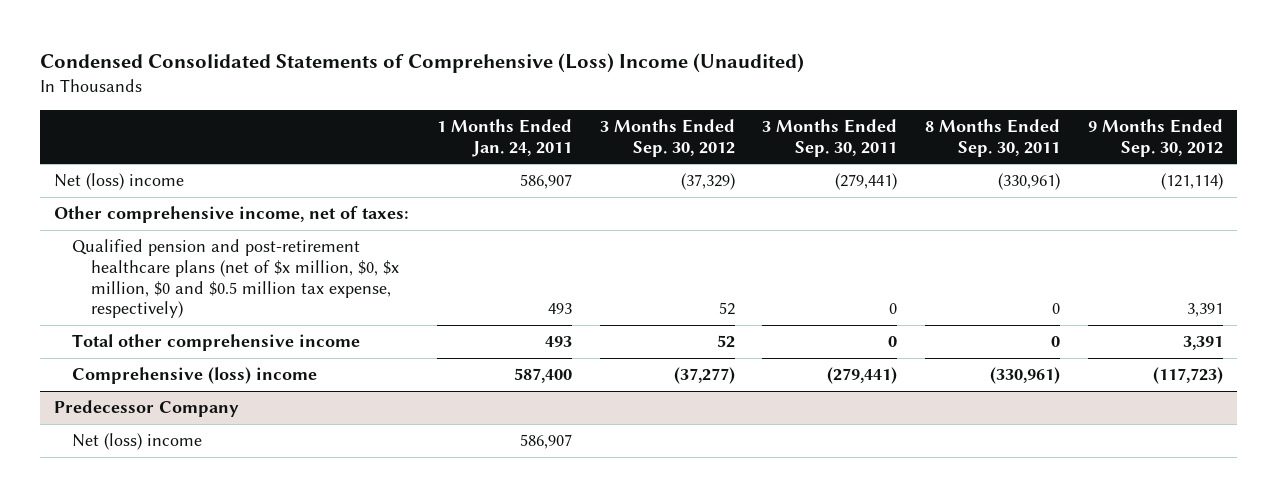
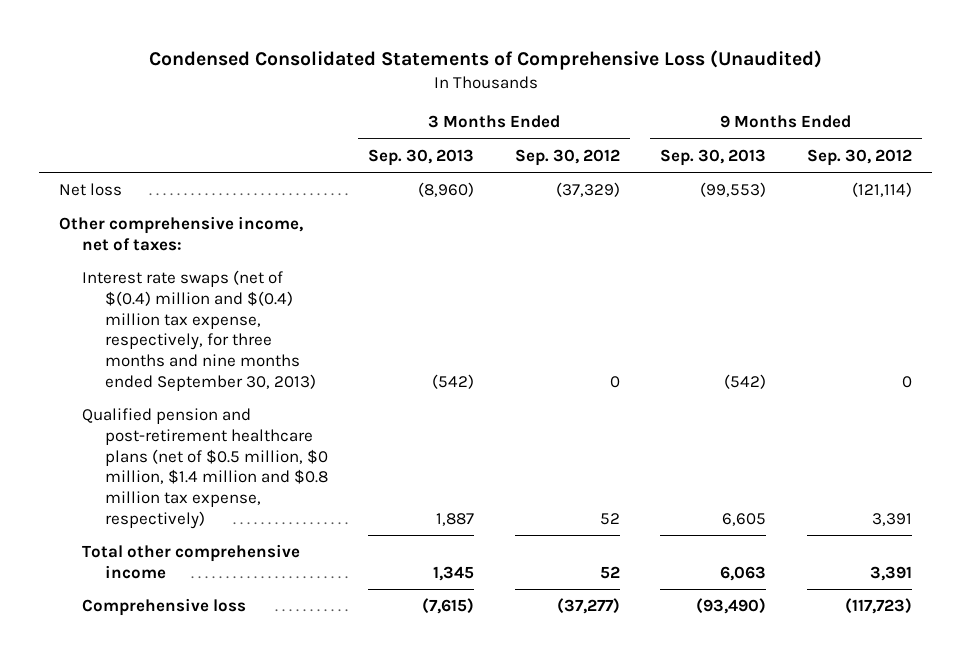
- Condensed Consolidated Statements of Comprehensive (Loss) Income (Unaudited)
+ Condensed Consolidated Statements of Comprehensive Loss (Unaudited)
- | 1 Months Ended Jan. 24, 2011 | 3 Months Ended Sep. 30, 2012 | 3 Months Ended Sep. 30, 2011 | 8 Months Ended Sep. 30, 2011 | 9 Months Ended Sep. 30, 2012
+ | 3 Months Ended Sep. 30, 2013 | 3 Months Ended Sep. 30, 2012 | 9 Months Ended Sep. 30, 2013 | 9 Months Ended Sep. 30, 2012
- Net (loss) income | 586,907 | (37,329) | (279,441) | (330,961) | (121,114)
+ Net loss | (8,960) | (37,329) | (99,553) | (121,114)
- Qualified pension and post-retirement healthcare plans (net of $x million, $0, $x million, $0 and $0.5 million tax expense, respectively) | 493 | 52 | 0 | 0 | 3,391
+ Interest rate swaps (net of $(0.4) million and $(0.4) million tax expense, respectively, for three months and nine months ended September 30, 2013) | (542) | 0 | (542) | 0
+ Qualified pension and post-retirement healthcare plans (net of $0.5 million, $0 million, $1.4 million and $0.8 million tax expense, respectively) | 1,887 | 52 | 6,605 | 3,391
- Comprehensive (loss) income | 587,400 | (37,277) | (279,441) | (330,961) | (117,723)
- Predecessor Company
- Net (loss) income | 586,907 | | | |
+ Comprehensive loss | (7,615) | (37,277) | (93,490) | (117,723)

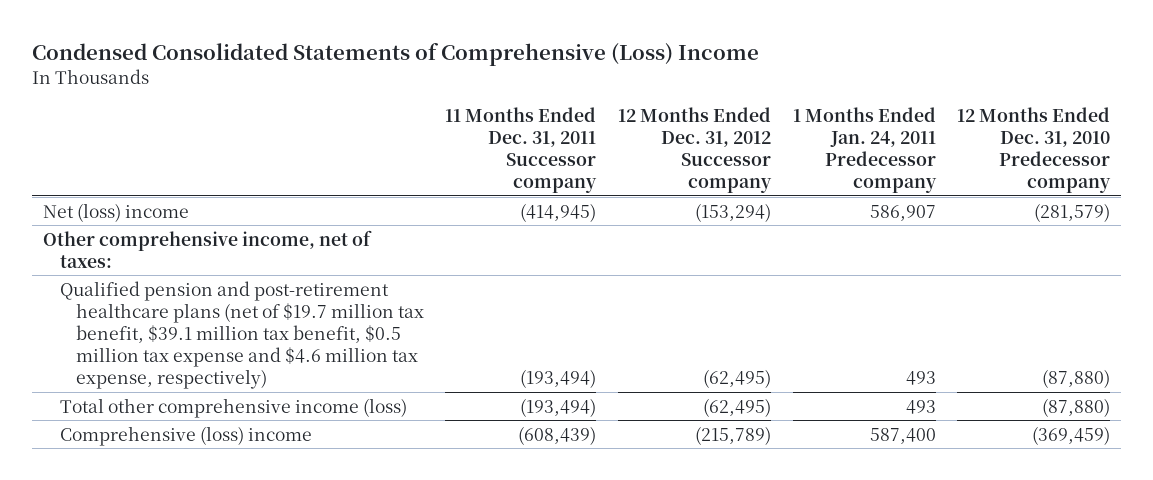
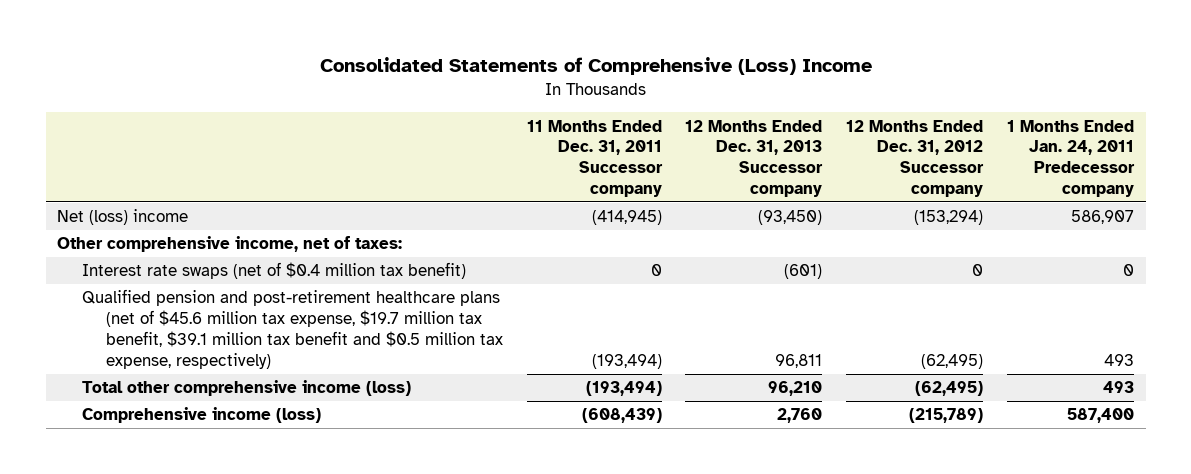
- Condensed Consolidated Statements of Comprehensive (Loss) Income
+ Consolidated Statements of Comprehensive (Loss) Income
- | 11 Months Ended Dec. 31, 2011 Successor company | 12 Months Ended Dec. 31, 2012 Successor company | 1 Months Ended Jan. 24, 2011 Predecessor company | 12 Months Ended Dec. 31, 2010 Predecessor company
+ | 11 Months Ended Dec. 31, 2011 Successor company | 12 Months Ended Dec. 31, 2013 Successor company | 12 Months Ended Dec. 31, 2012 Successor company | 1 Months Ended Jan. 24, 2011 Predecessor company
- Qualified pension and post-retirement healthcare plans (net of $19.7 million tax benefit, $39.1 million tax benefit, $0.5 million tax expense and $4.6 million tax expense, respectively) | (193,494) | (62,495) | 493 | (87,880)
+ Interest rate swaps (net of $0.4 million tax benefit) | 0 | (601) | 0 | 0
+ Qualified pension and post-retirement healthcare plans (net of $45.6 million tax expense, $19.7 million tax benefit, $39.1 million tax benefit and $0.5 million tax expense, respectively) | (193,494) | 96,811 | (62,495) | 493
- Comprehensive (loss) income | (608,439) | (215,789) | 587,400 | (369,459)
+ Comprehensive income (loss) | (608,439) | 2,760 | (215,789) | 587,400

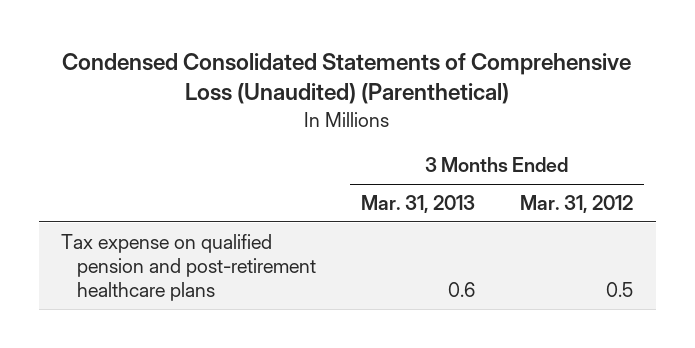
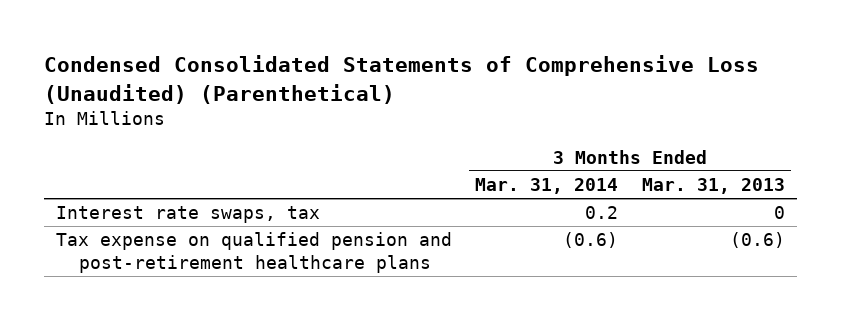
- | 3 Months Ended Mar. 31, 2013 | 3 Months Ended Mar. 31, 2012
+ | 3 Months Ended Mar. 31, 2014 | 3 Months Ended Mar. 31, 2013
- Tax expense on qualified pension and post-retirement healthcare plans | 0.6 | 0.5
+ Interest rate swaps, tax | 0.2 | 0
+ Tax expense on qualified pension and post-retirement healthcare plans | (0.6) | (0.6)

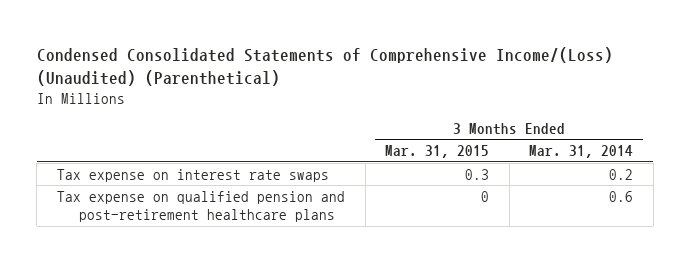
- Condensed Consolidated Statements of Comprehensive Loss (Unaudited) (Parenthetical)
+ Condensed Consolidated Statements of Comprehensive Income/(Loss) (Unaudited) (Parenthetical)
- | 3 Months Ended Mar. 31, 2014 | 3 Months Ended Mar. 31, 2013
+ | 3 Months Ended Mar. 31, 2015 | 3 Months Ended Mar. 31, 2014
- Interest rate swaps, tax | 0.2 | 0
- Tax expense on qualified pension and post-retirement healthcare plans | (0.6) | (0.6)
+ Tax expense on interest rate swaps | 0.3 | 0.2
+ Tax expense on qualified pension and post-retirement healthcare plans | 0 | 0.6

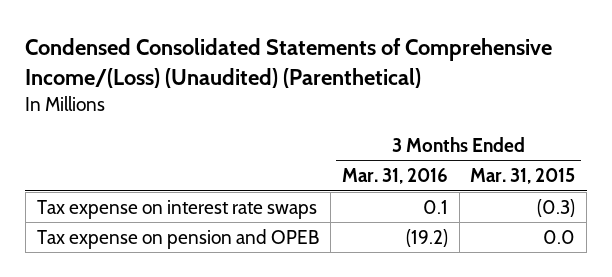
- | 3 Months Ended Mar. 31, 2015 | 3 Months Ended Mar. 31, 2014
+ | 3 Months Ended Mar. 31, 2016 | 3 Months Ended Mar. 31, 2015
- Tax expense on interest rate swaps | 0.3 | 0.2
- Tax expense on qualified pension and post-retirement healthcare plans | 0 | 0.6
+ Tax expense on interest rate swaps | 0.1 | (0.3)
+ Tax expense on pension and OPEB | (19.2) | 0.0

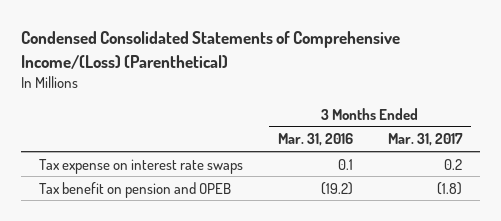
- Condensed Consolidated Statements of Comprehensive Income/(Loss) (Unaudited) (Parenthetical)
+ Condensed Consolidated Statements of Comprehensive Income/(Loss) (Parenthetical)
- | 3 Months Ended Mar. 31, 2016 | 3 Months Ended Mar. 31, 2015
+ | 3 Months Ended Mar. 31, 2016 | 3 Months Ended Mar. 31, 2017
- Tax expense on pension and OPEB | (19.2) | 0.0
+ Tax benefit on pension and OPEB | (19.2) | (1.8)

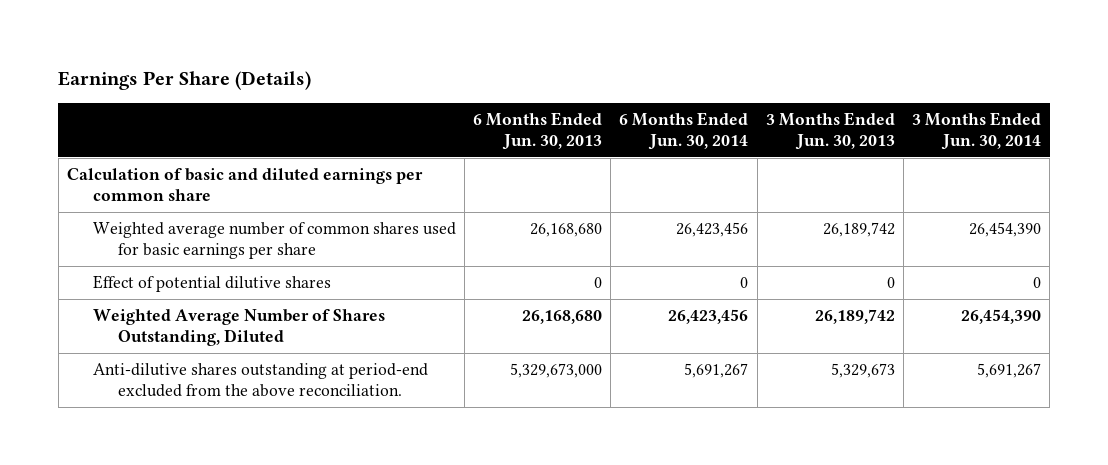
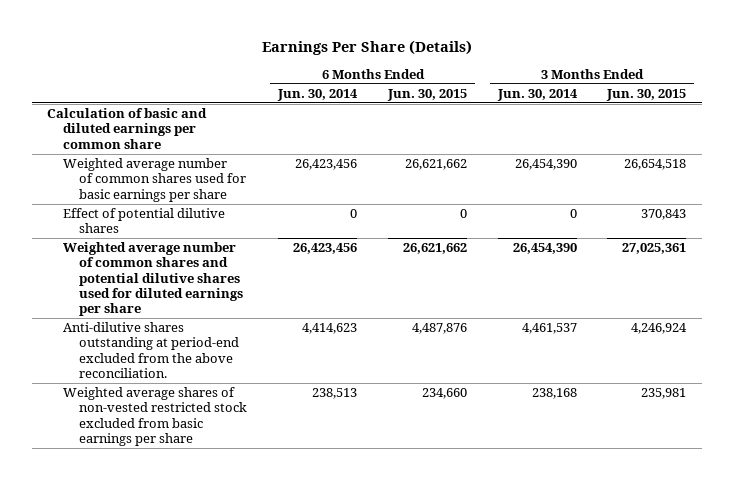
- | 6 Months Ended Jun. 30, 2013 | 6 Months Ended Jun. 30, 2014 | 3 Months Ended Jun. 30, 2013 | 3 Months Ended Jun. 30, 2014
+ | 6 Months Ended Jun. 30, 2014 | 6 Months Ended Jun. 30, 2015 | 3 Months Ended Jun. 30, 2014 | 3 Months Ended Jun. 30, 2015
- Weighted Average Number of Shares Outstanding, Diluted | 26,168,680 | 26,423,456 | 26,189,742 | 26,454,390
- Anti-dilutive shares outstanding at period-end excluded from the above reconciliation. | 5,329,673,000 | 5,691,267 | 5,329,673 | 5,691,267
+ Weighted average number of common shares and potential dilutive shares used for diluted earnings per share | 26,423,456 | 26,621,662 | 26,454,390 | 27,025,361
+ Anti-dilutive shares outstanding at period-end excluded from the above reconciliation. | 4,414,623 | 4,487,876 | 4,461,537 | 4,246,924
+ Weighted average shares of non-vested restricted stock excluded from basic earnings per share | 238,513 | 234,660 | 238,168 | 235,981

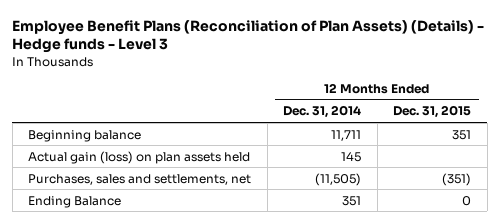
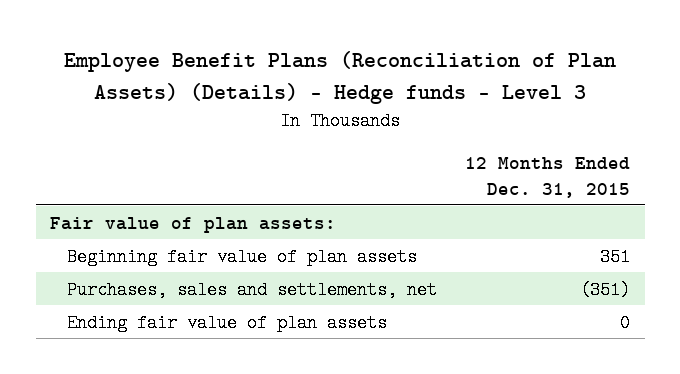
- | 12 Months Ended Dec. 31, 2014 | 12 Months Ended Dec. 31, 2015
+ | 12 Months Ended Dec. 31, 2015
- Beginning balance | 11,711 | 351
- Actual gain (loss) on plan assets held | 145 |
+ Fair value of plan assets:
+ Beginning fair value of plan assets | 351
- Ending Balance | 351 | 0
+ Ending fair value of plan assets | 0

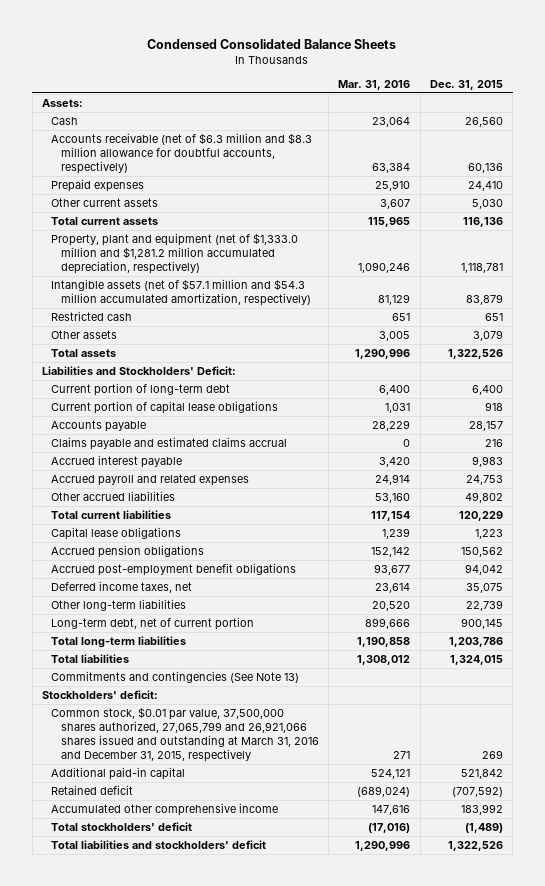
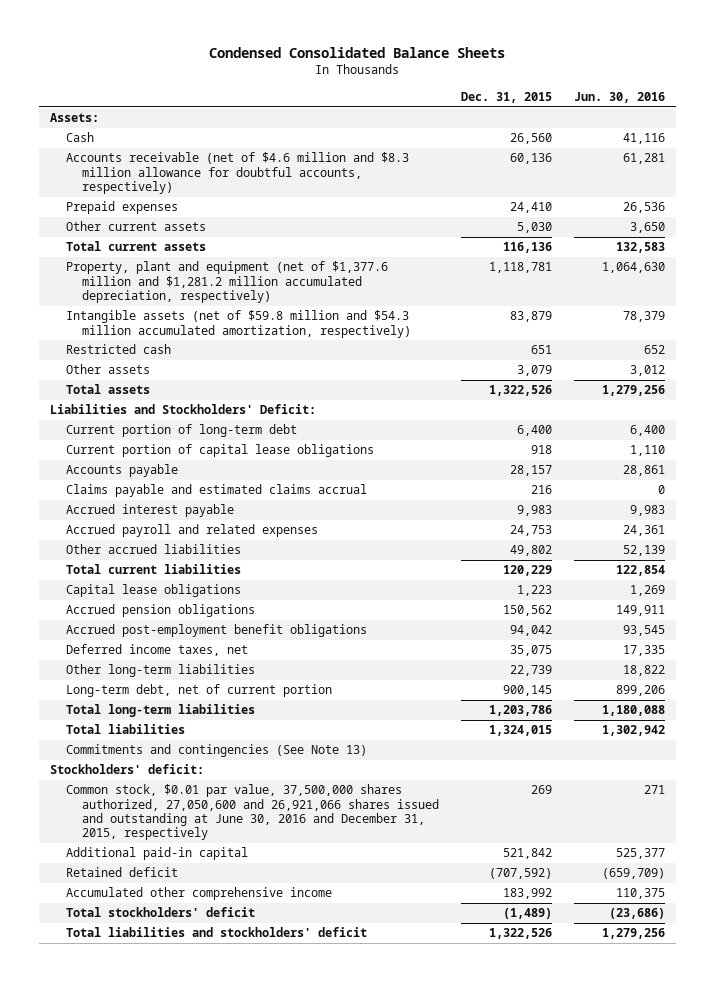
- | Mar. 31, 2016 | Dec. 31, 2015
+ | Dec. 31, 2015 | Jun. 30, 2016
- Accounts receivable (net of $6.3 million and $8.3 million allowance for doubtful accounts, respectively) | 63,384 | 60,136
+ Accounts receivable (net of $4.6 million and $8.3 million allowance for doubtful accounts, respectively) | 60,136 | 61,281
- Property, plant and equipment (net of $1,333.0 million and $1,281.2 million accumulated depreciation, respectively) | 1,090,246 | 1,118,781
- Intangible assets (net of $57.1 million and $54.3 million accumulated amortization, respectively) | 81,129 | 83,879
+ Property, plant and equipment (net of $1,377.6 million and $1,281.2 million accumulated depreciation, respectively) | 1,118,781 | 1,064,630
+ Intangible assets (net of $59.8 million and $54.3 million accumulated amortization, respectively) | 83,879 | 78,379
- Common stock, $0.01 par value, 37,500,000 shares authorized, 27,065,799 and 26,921,066 shares issued and outstanding at March 31, 2016 and December 31, 2015, respectively | 271 | 269
+ Common stock, $0.01 par value, 37,500,000 shares authorized, 27,050,600 and 26,921,066 shares issued and outstanding at June 30, 2016 and December 31, 2015, respectively | 269 | 271

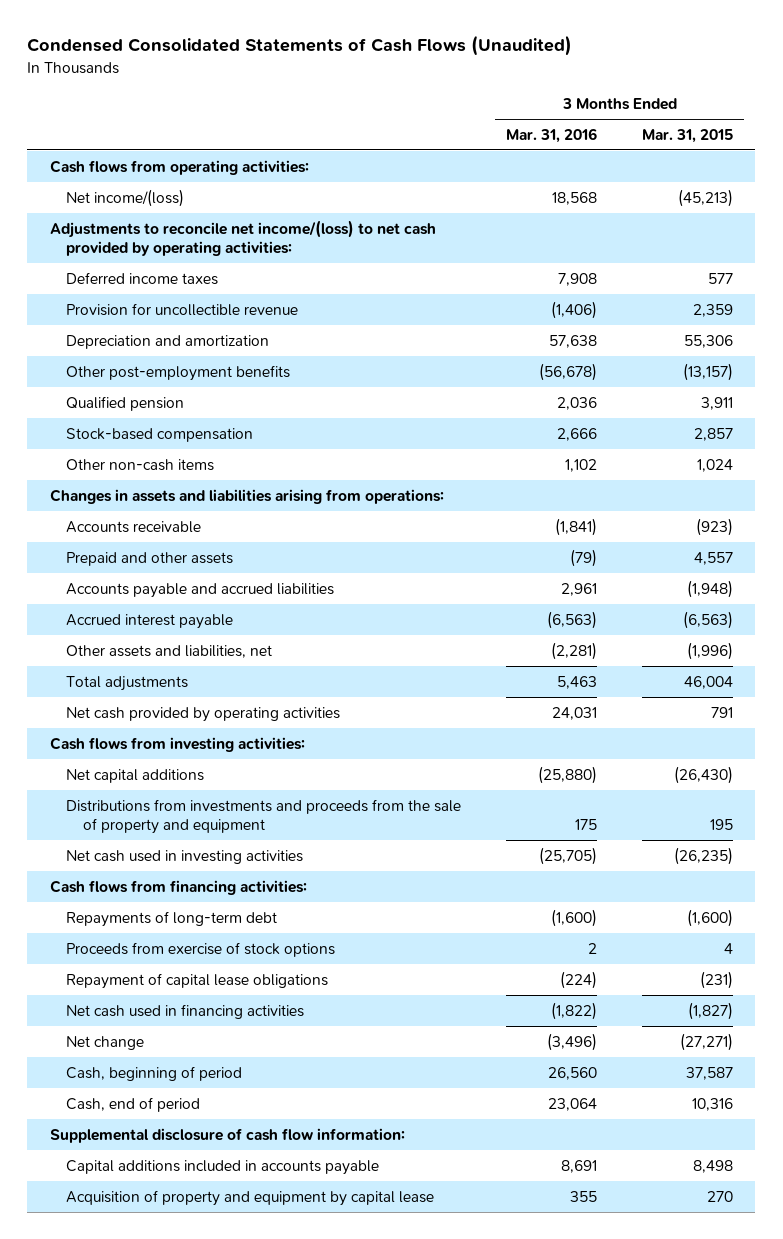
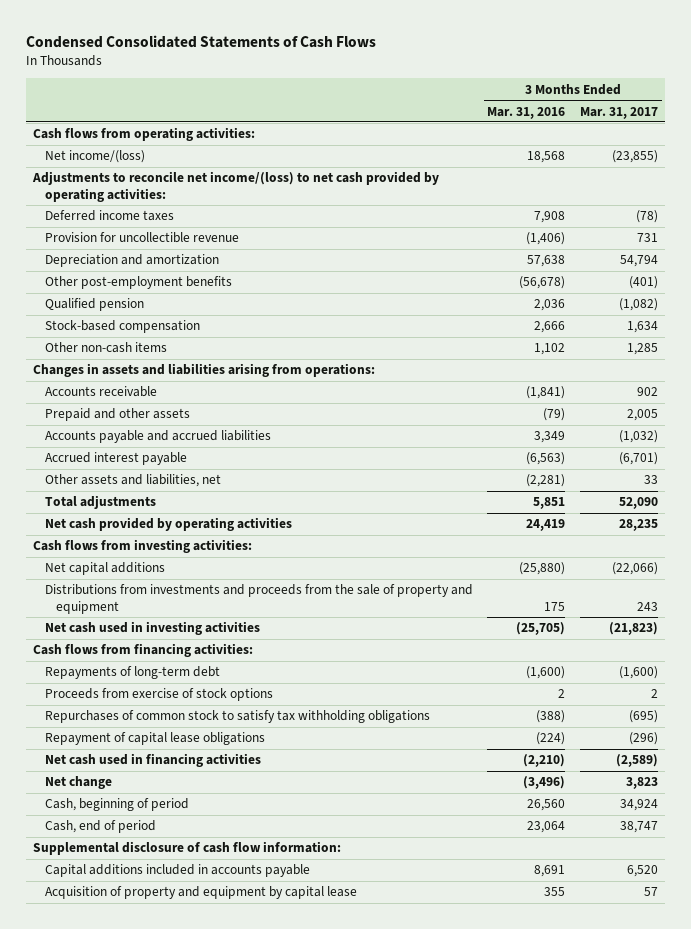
- Condensed Consolidated Statements of Cash Flows (Unaudited)
+ Condensed Consolidated Statements of Cash Flows
- | 3 Months Ended Mar. 31, 2016 | 3 Months Ended Mar. 31, 2015
+ | 3 Months Ended Mar. 31, 2016 | 3 Months Ended Mar. 31, 2017
- Accounts payable and accrued liabilities | 2,961 | (1,948)
+ Accounts payable and accrued liabilities | 3,349 | (1,032)
- Total adjustments | 5,463 | 46,004
- Net cash provided by operating activities | 24,031 | 791
+ Total adjustments | 5,851 | 52,090
+ Net cash provided by operating activities | 24,419 | 28,235
+ Repurchases of common stock to satisfy tax withholding obligations | (388) | (695)
- Net cash used in financing activities | (1,822) | (1,827)
+ Net cash used in financing activities | (2,210) | (2,589)

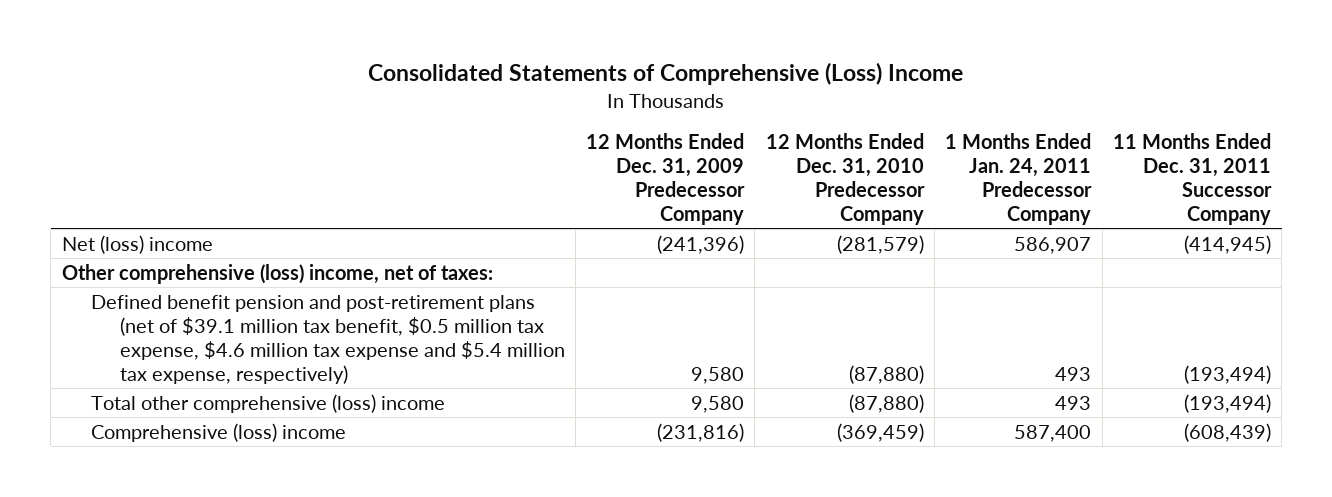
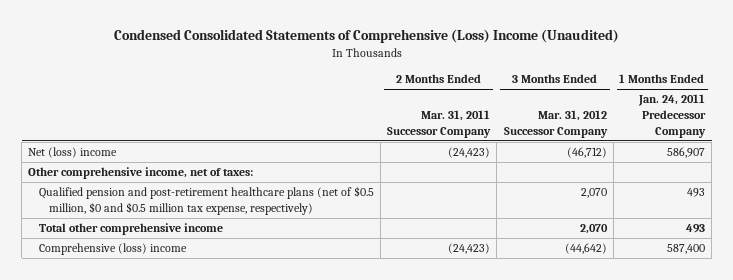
- Consolidated Statements of Comprehensive (Loss) Income
+ Condensed Consolidated Statements of Comprehensive (Loss) Income (Unaudited)
- | 12 Months Ended Dec. 31, 2009 Predecessor Company | 12 Months Ended Dec. 31, 2010 Predecessor Company | 1 Months Ended Jan. 24, 2011 Predecessor Company | 11 Months Ended Dec. 31, 2011 Successor Company
+ | 2 Months Ended Mar. 31, 2011 Successor Company | 3 Months Ended Mar. 31, 2012 Successor Company | 1 Months Ended Jan. 24, 2011 Predecessor Company
- Other comprehensive (loss) income, net of taxes:
- Defined benefit pension and post-retirement plans (net of $39.1 million tax benefit, $0.5 million tax expense, $4.6 million tax expense and $5.4 million tax expense, respectively) | 9,580 | (87,880) | 493 | (193,494)
- Total other comprehensive (loss) income | 9,580 | (87,880) | 493 | (193,494)
+ Other comprehensive income, net of taxes:
+ Qualified pension and post-retirement healthcare plans (net of $0.5 million, $0 and $0.5 million tax expense, respectively) | | 2,070 | 493
+ Total other comprehensive income | | 2,070 | 493

